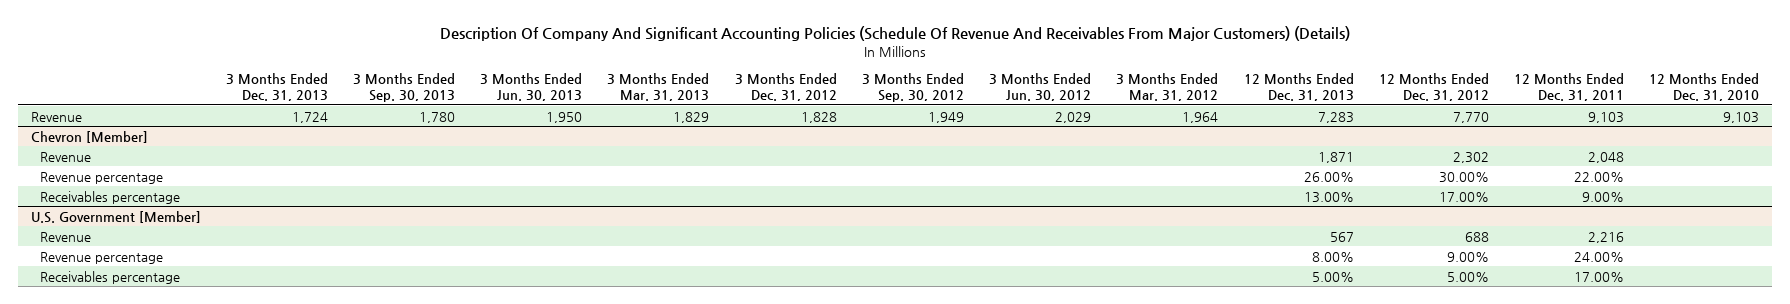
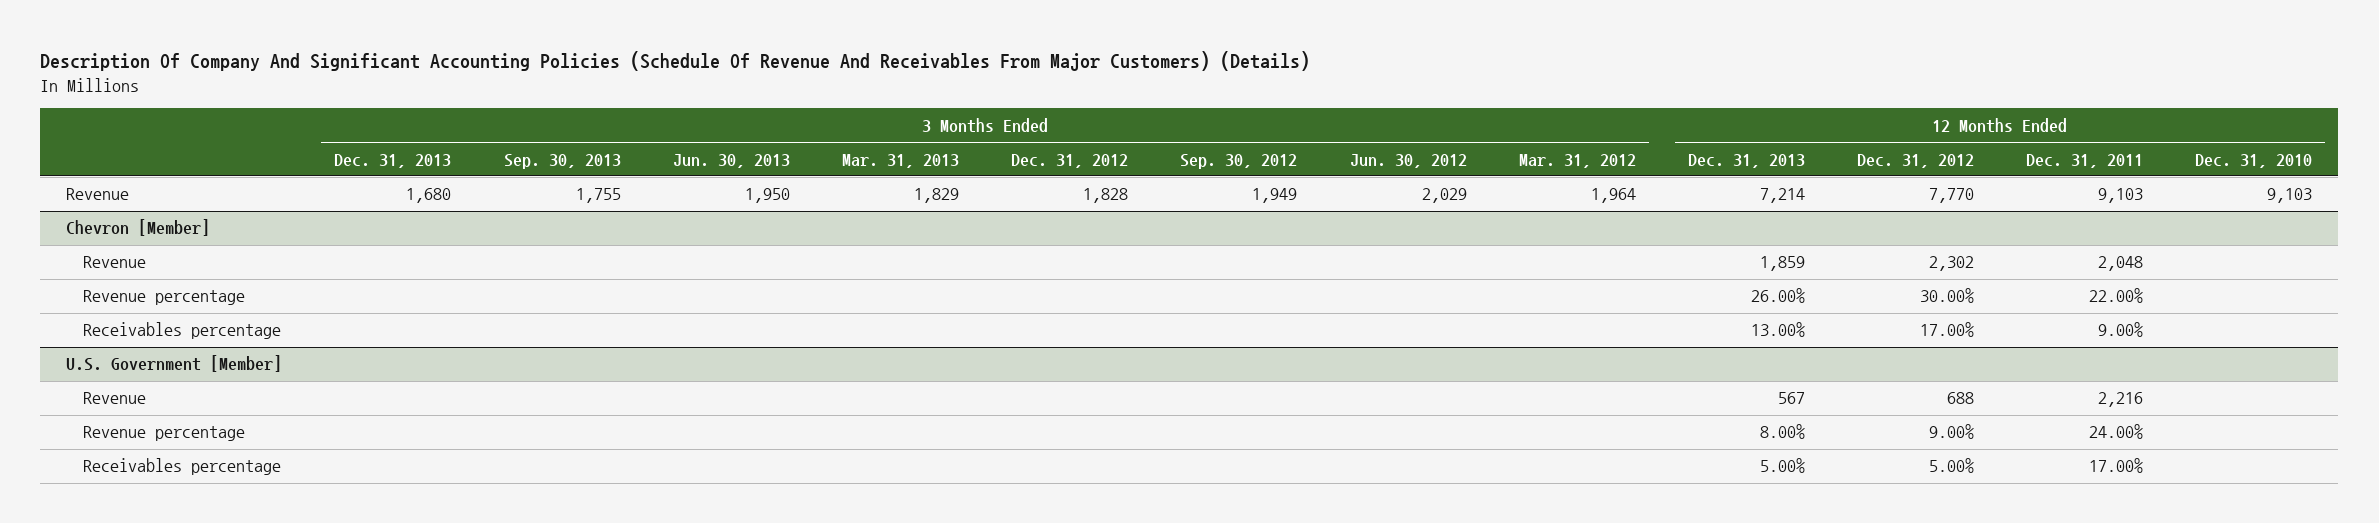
- Revenue | 1,724 | 1,780 | 1,950 | 1,829 | 1,828 | 1,949 | 2,029 | 1,964 | 7,283 | 7,770 | 9,103 | 9,103
+ Revenue | 1,680 | 1,755 | 1,950 | 1,829 | 1,828 | 1,949 | 2,029 | 1,964 | 7,214 | 7,770 | 9,103 | 9,103
@ Chevron [Member]
- Revenue | | | | | | | | | 1,871 | 2,302 | 2,048 |
+ Revenue | | | | | | | | | 1,859 | 2,302 | 2,048 |

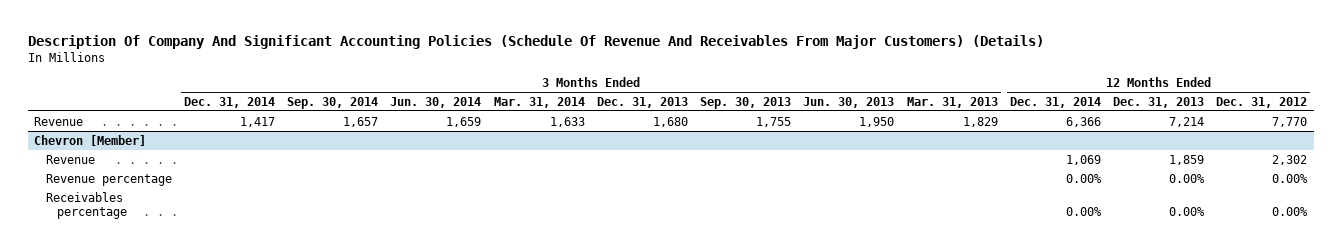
- | 3 Months Ended Dec. 31, 2013 | 3 Months Ended Sep. 30, 2013 | 3 Months Ended Jun. 30, 2013 | 3 Months Ended Mar. 31, 2013 | 3 Months Ended Dec. 31, 2012 | 3 Months Ended Sep. 30, 2012 | 3 Months Ended Jun. 30, 2012 | 3 Months Ended Mar. 31, 2012 | 12 Months Ended Dec. 31, 2013 | 12 Months Ended Dec. 31, 2012 | 12 Months Ended Dec. 31, 2011 | 12 Months Ended Dec. 31, 2010
+ | 3 Months Ended Dec. 31, 2014 | 3 Months Ended Sep. 30, 2014 | 3 Months Ended Jun. 30, 2014 | 3 Months Ended Mar. 31, 2014 | 3 Months Ended Dec. 31, 2013 | 3 Months Ended Sep. 30, 2013 | 3 Months Ended Jun. 30, 2013 | 3 Months Ended Mar. 31, 2013 | 12 Months Ended Dec. 31, 2014 | 12 Months Ended Dec. 31, 2013 | 12 Months Ended Dec. 31, 2012
@ Chevron [Member]
- Revenue percentage | | | | | | | | | 26.00% | 30.00% | 22.00% |
- Receivables percentage | | | | | | | | | 13.00% | 17.00% | 9.00% |
- U.S. Government [Member]
- Revenue | | | | | | | | | 567 | 688 | 2,216 |
- Revenue percentage | | | | | | | | | 8.00% | 9.00% | 24.00% |
- Receivables percentage | | | | | | | | | 5.00% | 5.00% | 17.00% |
@ Chevron [Member]
+ Revenue percentage | | | | | | | | | 0.00% | 0.00% | 0.00%
+ Receivables percentage | | | | | | | | | 0.00% | 0.00% | 0.00%

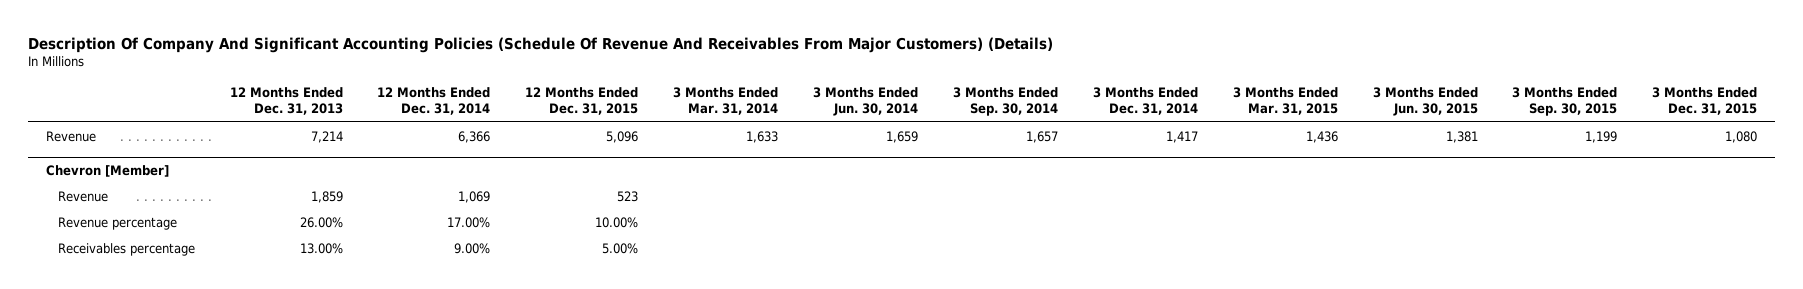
- | 3 Months Ended Dec. 31, 2014 | 3 Months Ended Sep. 30, 2014 | 3 Months Ended Jun. 30, 2014 | 3 Months Ended Mar. 31, 2014 | 3 Months Ended Dec. 31, 2013 | 3 Months Ended Sep. 30, 2013 | 3 Months Ended Jun. 30, 2013 | 3 Months Ended Mar. 31, 2013 | 12 Months Ended Dec. 31, 2014 | 12 Months Ended Dec. 31, 2013 | 12 Months Ended Dec. 31, 2012
+ | 12 Months Ended Dec. 31, 2013 | 12 Months Ended Dec. 31, 2014 | 12 Months Ended Dec. 31, 2015 | 3 Months Ended Mar. 31, 2014 | 3 Months Ended Jun. 30, 2014 | 3 Months Ended Sep. 30, 2014 | 3 Months Ended Dec. 31, 2014 | 3 Months Ended Mar. 31, 2015 | 3 Months Ended Jun. 30, 2015 | 3 Months Ended Sep. 30, 2015 | 3 Months Ended Dec. 31, 2015
@ Chevron [Member]
- Revenue percentage | | | | | | | | | 0.00% | 0.00% | 0.00%
- Receivables percentage | | | | | | | | | 0.00% | 0.00% | 0.00%
+ Revenue percentage | 26.00% | 17.00% | 10.00% | | | | | | | |
+ Receivables percentage | 13.00% | 9.00% | 5.00% | | | | | | | |

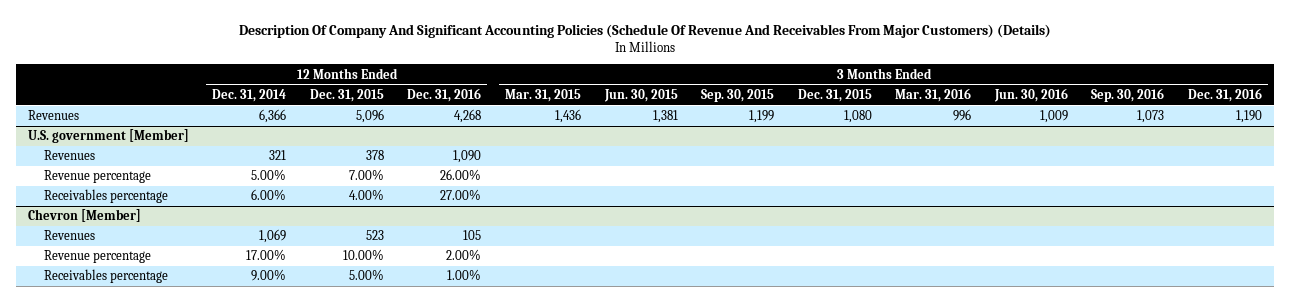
- | 12 Months Ended Dec. 31, 2013 | 12 Months Ended Dec. 31, 2014 | 12 Months Ended Dec. 31, 2015 | 3 Months Ended Mar. 31, 2014 | 3 Months Ended Jun. 30, 2014 | 3 Months Ended Sep. 30, 2014 | 3 Months Ended Dec. 31, 2014 | 3 Months Ended Mar. 31, 2015 | 3 Months Ended Jun. 30, 2015 | 3 Months Ended Sep. 30, 2015 | 3 Months Ended Dec. 31, 2015
+ | 12 Months Ended Dec. 31, 2014 | 12 Months Ended Dec. 31, 2015 | 12 Months Ended Dec. 31, 2016 | 3 Months Ended Mar. 31, 2015 | 3 Months Ended Jun. 30, 2015 | 3 Months Ended Sep. 30, 2015 | 3 Months Ended Dec. 31, 2015 | 3 Months Ended Mar. 31, 2016 | 3 Months Ended Jun. 30, 2016 | 3 Months Ended Sep. 30, 2016 | 3 Months Ended Dec. 31, 2016
- Revenue | 7,214 | 6,366 | 5,096 | 1,633 | 1,659 | 1,657 | 1,417 | 1,436 | 1,381 | 1,199 | 1,080
+ Revenues | 6,366 | 5,096 | 4,268 | 1,436 | 1,381 | 1,199 | 1,080 | 996 | 1,009 | 1,073 | 1,190
+ U.S. government [Member]
+ Revenues | 321 | 378 | 1,090 | | | | | | | |
+ Revenue percentage | 5.00% | 7.00% | 26.00% | | | | | | | |
+ Receivables percentage | 6.00% | 4.00% | 27.00% | | | | | | | |
@ Chevron [Member]
- Revenue | 1,859 | 1,069 | 523 | | | | | | | |
+ Revenues | 1,069 | 523 | 105 | | | | | | | |

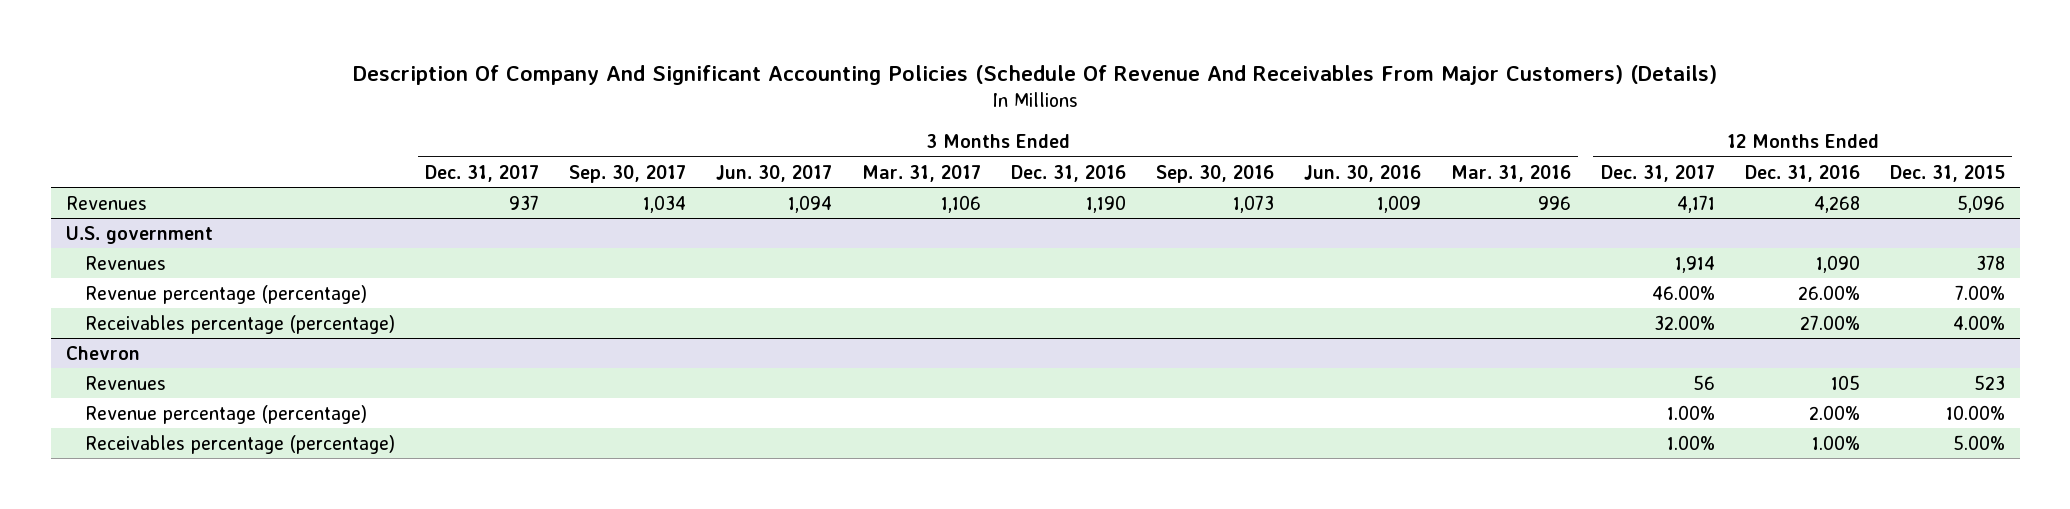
- | 12 Months Ended Dec. 31, 2014 | 12 Months Ended Dec. 31, 2015 | 12 Months Ended Dec. 31, 2016 | 3 Months Ended Mar. 31, 2015 | 3 Months Ended Jun. 30, 2015 | 3 Months Ended Sep. 30, 2015 | 3 Months Ended Dec. 31, 2015 | 3 Months Ended Mar. 31, 2016 | 3 Months Ended Jun. 30, 2016 | 3 Months Ended Sep. 30, 2016 | 3 Months Ended Dec. 31, 2016
+ | 3 Months Ended Dec. 31, 2017 | 3 Months Ended Sep. 30, 2017 | 3 Months Ended Jun. 30, 2017 | 3 Months Ended Mar. 31, 2017 | 3 Months Ended Dec. 31, 2016 | 3 Months Ended Sep. 30, 2016 | 3 Months Ended Jun. 30, 2016 | 3 Months Ended Mar. 31, 2016 | 12 Months Ended Dec. 31, 2017 | 12 Months Ended Dec. 31, 2016 | 12 Months Ended Dec. 31, 2015
- U.S. government [Member]
+ U.S. government
- Revenue percentage | 5.00% | 7.00% | 26.00% | | | | | | | |
- Receivables percentage | 6.00% | 4.00% | 27.00% | | | | | | | |
- Chevron [Member]
+ Revenue percentage (percentage) | | | | | | | | | 46.00% | 26.00% | 7.00%
+ Receivables percentage (percentage) | | | | | | | | | 32.00% | 27.00% | 4.00%
+ Chevron
- Revenue percentage | 17.00% | 10.00% | 2.00% | | | | | | | |
- Receivables percentage | 9.00% | 5.00% | 1.00% | | | | | | | |
+ Revenue percentage (percentage) | | | | | | | | | 1.00% | 2.00% | 10.00%
+ Receivables percentage (percentage) | | | | | | | | | 1.00% | 1.00% | 5.00%

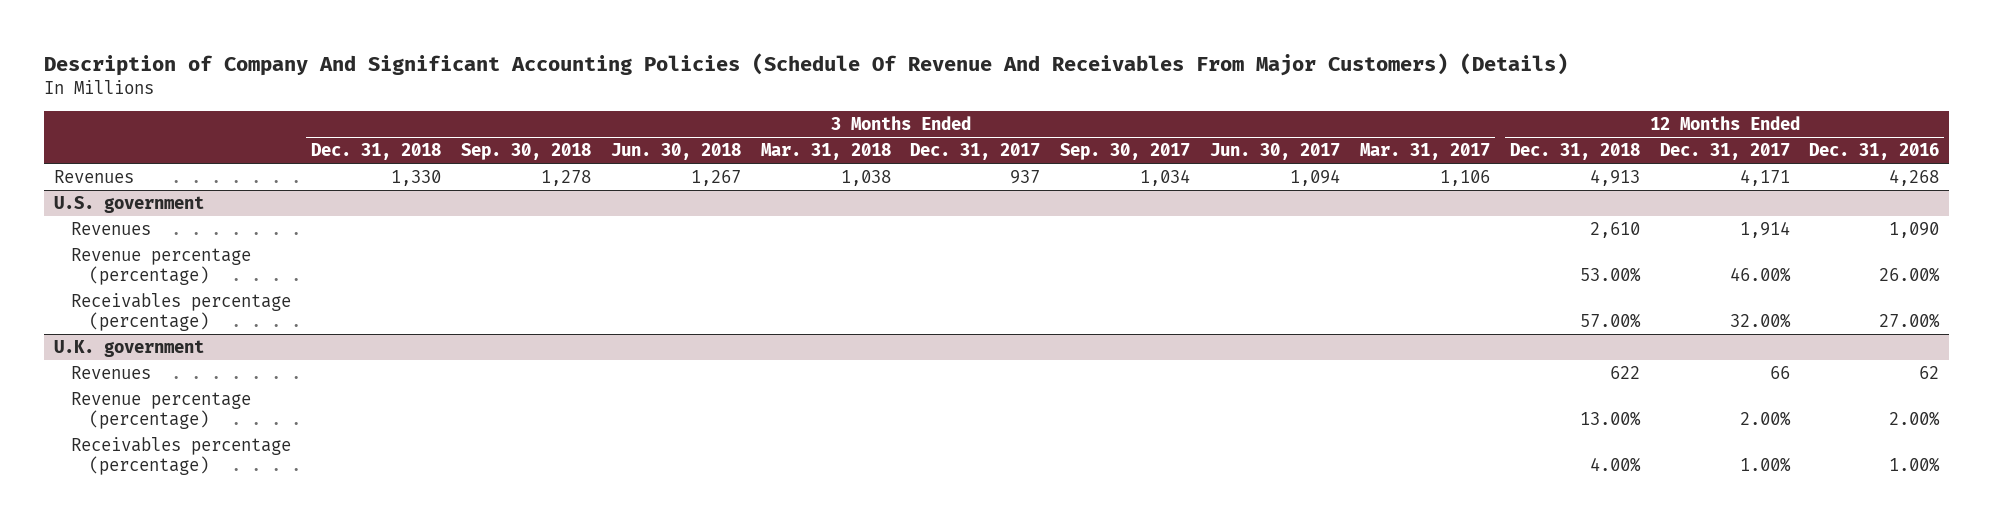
- Description Of Company And Significant Accounting Policies (Schedule Of Revenue And Receivables From Major Customers) (Details)
+ Description of Company And Significant Accounting Policies (Schedule Of Revenue And Receivables From Major Customers) (Details)
- | 3 Months Ended Dec. 31, 2017 | 3 Months Ended Sep. 30, 2017 | 3 Months Ended Jun. 30, 2017 | 3 Months Ended Mar. 31, 2017 | 3 Months Ended Dec. 31, 2016 | 3 Months Ended Sep. 30, 2016 | 3 Months Ended Jun. 30, 2016 | 3 Months Ended Mar. 31, 2016 | 12 Months Ended Dec. 31, 2017 | 12 Months Ended Dec. 31, 2016 | 12 Months Ended Dec. 31, 2015
+ | 3 Months Ended Dec. 31, 2018 | 3 Months Ended Sep. 30, 2018 | 3 Months Ended Jun. 30, 2018 | 3 Months Ended Mar. 31, 2018 | 3 Months Ended Dec. 31, 2017 | 3 Months Ended Sep. 30, 2017 | 3 Months Ended Jun. 30, 2017 | 3 Months Ended Mar. 31, 2017 | 12 Months Ended Dec. 31, 2018 | 12 Months Ended Dec. 31, 2017 | 12 Months Ended Dec. 31, 2016
- Chevron
- Revenues | | | | | | | | | 56 | 105 | 523
- Revenue percentage (percentage) | | | | | | | | | 1.00% | 2.00% | 10.00%
+ U.K. government
+ Revenues | | | | | | | | | 622 | 66 | 62
+ Revenue percentage (percentage) | | | | | | | | | 13.00% | 2.00% | 2.00%

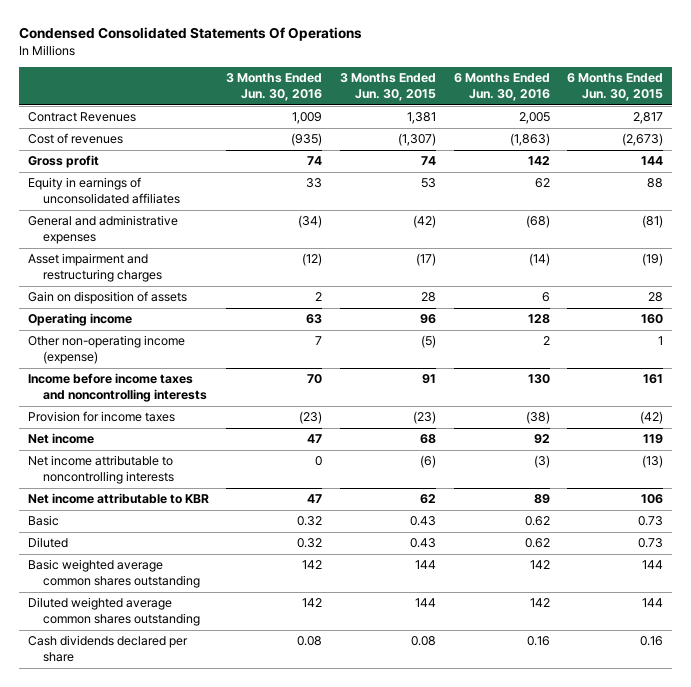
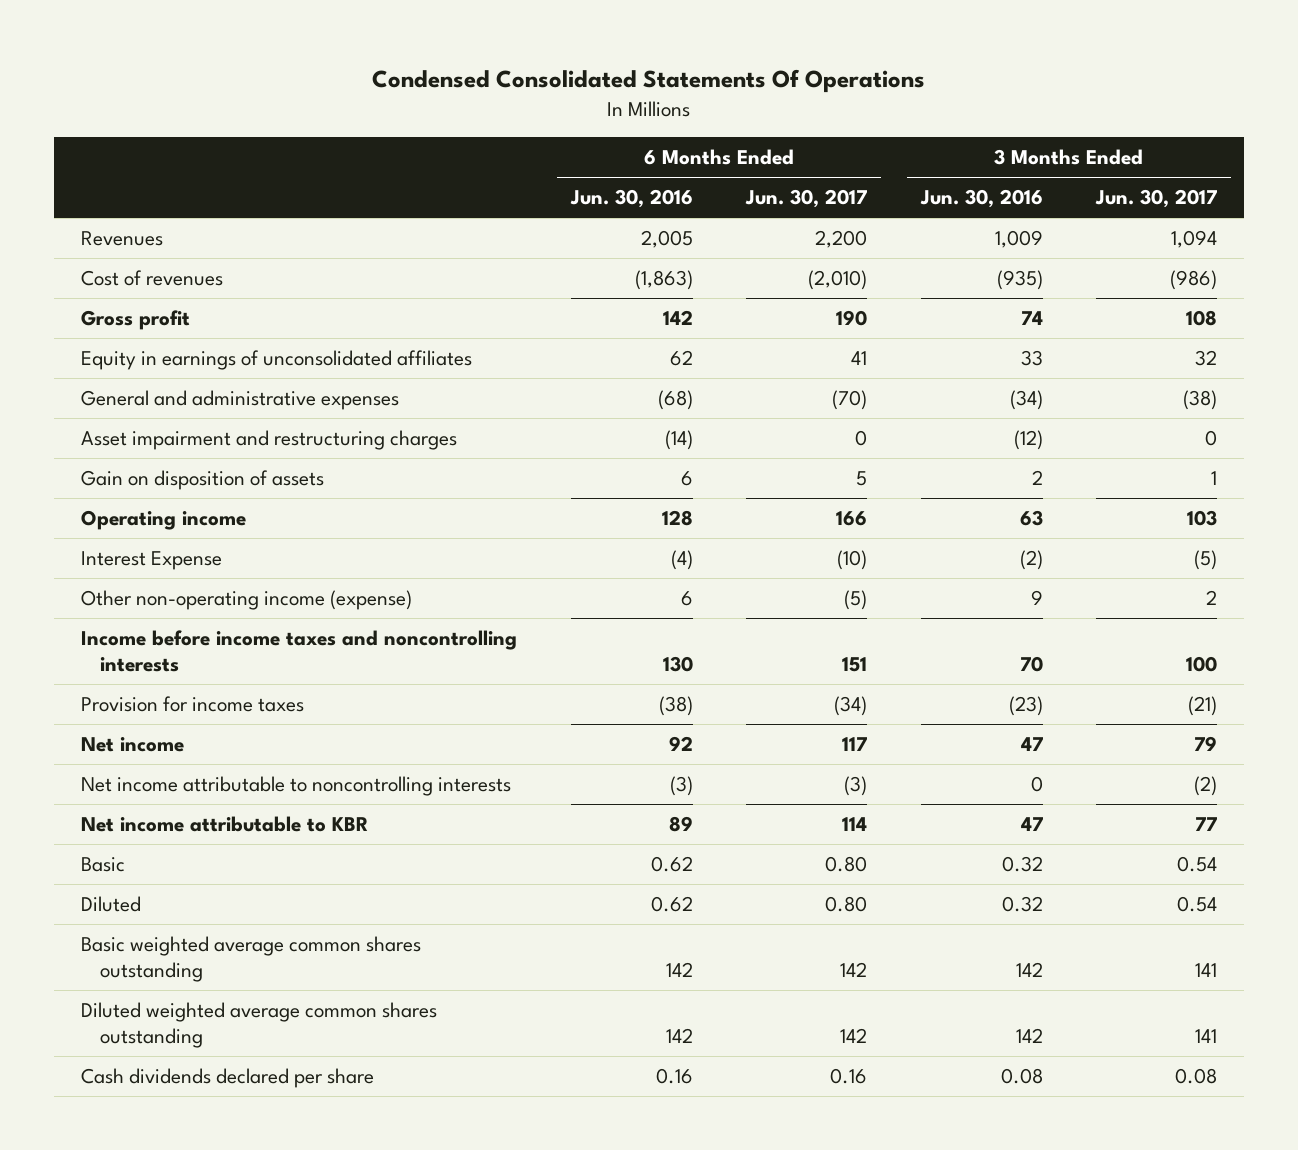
- | 3 Months Ended Jun. 30, 2016 | 3 Months Ended Jun. 30, 2015 | 6 Months Ended Jun. 30, 2016 | 6 Months Ended Jun. 30, 2015
+ | 6 Months Ended Jun. 30, 2016 | 6 Months Ended Jun. 30, 2017 | 3 Months Ended Jun. 30, 2016 | 3 Months Ended Jun. 30, 2017
- Contract Revenues | 1,009 | 1,381 | 2,005 | 2,817
+ Revenues | 2,005 | 2,200 | 1,009 | 1,094
- Other non-operating income (expense) | 7 | (5) | 2 | 1
+ Interest Expense | (4) | (10) | (2) | (5)
+ Other non-operating income (expense) | 6 | (5) | 9 | 2

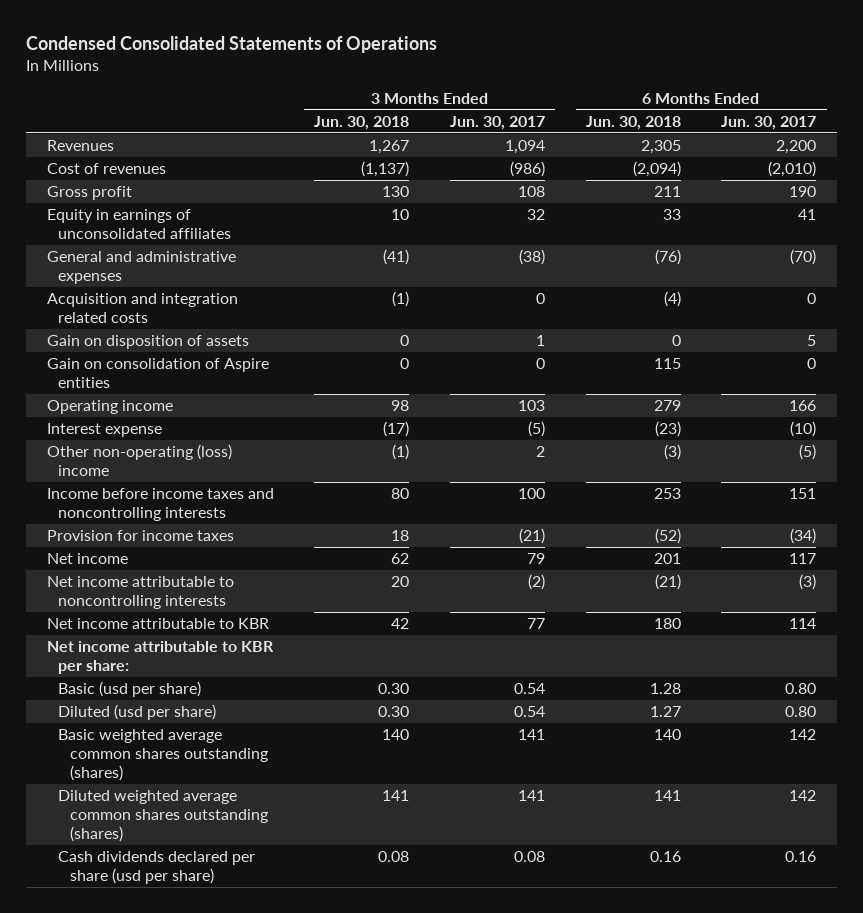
- Condensed Consolidated Statements Of Operations
+ Condensed Consolidated Statements of Operations
- | 6 Months Ended Jun. 30, 2016 | 6 Months Ended Jun. 30, 2017 | 3 Months Ended Jun. 30, 2016 | 3 Months Ended Jun. 30, 2017
+ | 3 Months Ended Jun. 30, 2018 | 3 Months Ended Jun. 30, 2017 | 6 Months Ended Jun. 30, 2018 | 6 Months Ended Jun. 30, 2017
- Asset impairment and restructuring charges | (14) | 0 | (12) | 0
+ Acquisition and integration related costs | (1) | 0 | (4) | 0
+ Gain on consolidation of Aspire entities | 0 | 0 | 115 | 0
- Interest Expense | (4) | (10) | (2) | (5)
- Other non-operating income (expense) | 6 | (5) | 9 | 2
+ Interest expense | (17) | (5) | (23) | (10)
+ Other non-operating (loss) income | (1) | 2 | (3) | (5)
- Basic | 0.62 | 0.80 | 0.32 | 0.54
- Diluted | 0.62 | 0.80 | 0.32 | 0.54
- Basic weighted average common shares outstanding | 142 | 142 | 142 | 141
- Diluted weighted average common shares outstanding | 142 | 142 | 142 | 141
- Cash dividends declared per share | 0.16 | 0.16 | 0.08 | 0.08
+ Net income attributable to KBR per share:
+ Basic (usd per share) | 0.30 | 0.54 | 1.28 | 0.80
+ Diluted (usd per share) | 0.30 | 0.54 | 1.27 | 0.80
+ Basic weighted average common shares outstanding (shares) | 140 | 141 | 140 | 142
+ Diluted weighted average common shares outstanding (shares) | 141 | 141 | 141 | 142
+ Cash dividends declared per share (usd per share) | 0.08 | 0.08 | 0.16 | 0.16

